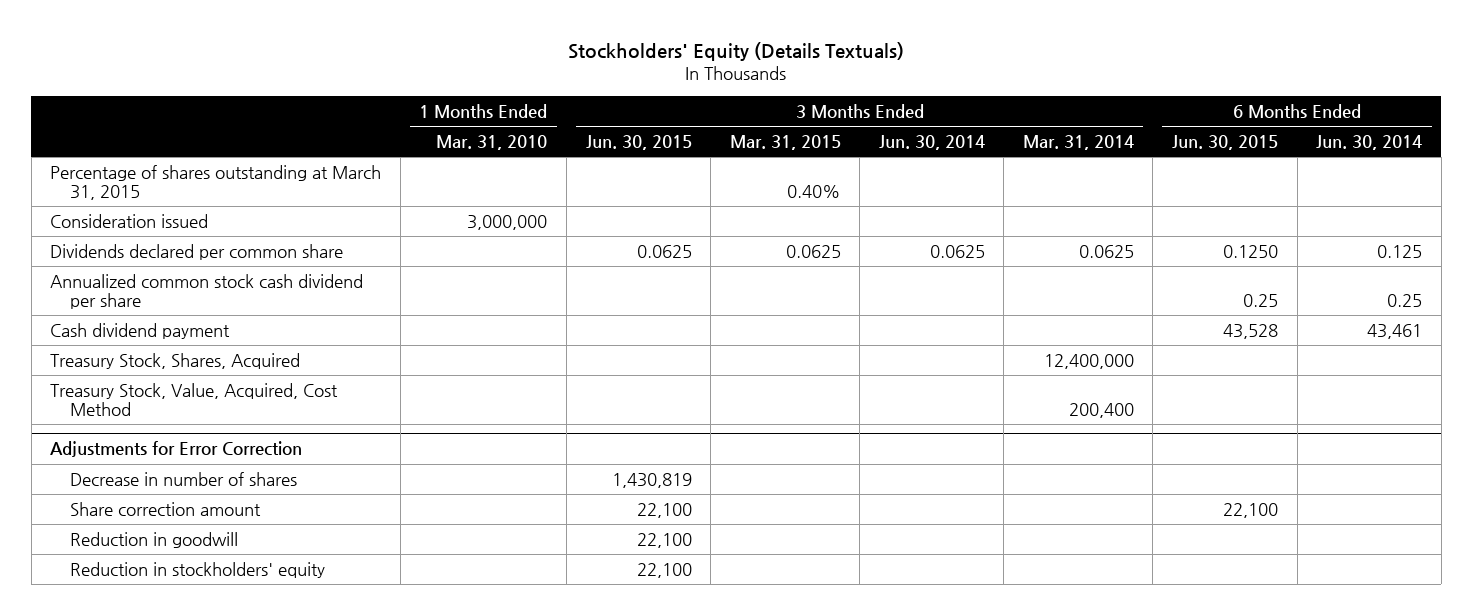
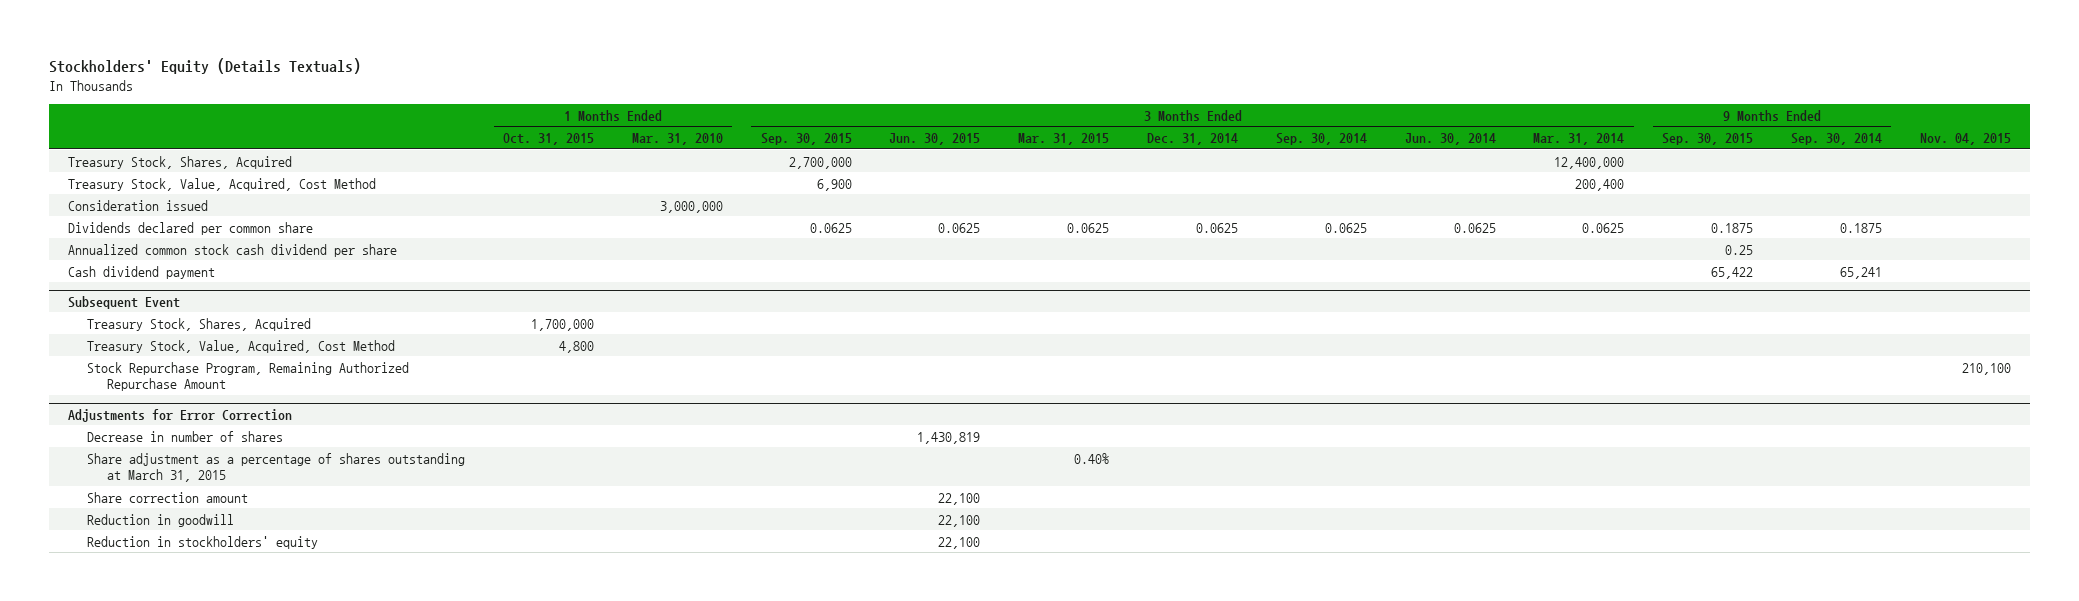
- | 1 Months Ended Mar. 31, 2010 | 3 Months Ended Jun. 30, 2015 | 3 Months Ended Mar. 31, 2015 | 3 Months Ended Jun. 30, 2014 | 3 Months Ended Mar. 31, 2014 | 6 Months Ended Jun. 30, 2015 | 6 Months Ended Jun. 30, 2014
+ | 1 Months Ended Oct. 31, 2015 | 1 Months Ended Mar. 31, 2010 | 3 Months Ended Sep. 30, 2015 | 3 Months Ended Jun. 30, 2015 | 3 Months Ended Mar. 31, 2015 | 3 Months Ended Dec. 31, 2014 | 3 Months Ended Sep. 30, 2014 | 3 Months Ended Jun. 30, 2014 | 3 Months Ended Mar. 31, 2014 | 9 Months Ended Sep. 30, 2015 | 9 Months Ended Sep. 30, 2014 | Nov. 04, 2015
- Percentage of shares outstanding at March 31, 2015 | | | 0.40% | | | |
moved up: Treasury Stock, Shares, Acquired | | | 2,700,000 | | | | | | 12,400,000 | | |
moved up: Treasury Stock, Value, Acquired, Cost Method | | | 6,900 | | | | | | 200,400 | | |
+ Subsequent Event
+ Treasury Stock, Shares, Acquired | 1,700,000 | | | | | | | | | | |
+ Treasury Stock, Value, Acquired, Cost Method | 4,800 | | | | | | | | | | |
+ Stock Repurchase Program, Remaining Authorized Repurchase Amount | | | | | | | | | | | | 210,100
@ Adjustments for Error Correction
+ Share adjustment as a percentage of shares outstanding at March 31, 2015 | | | | | 0.40% | | | | | | |

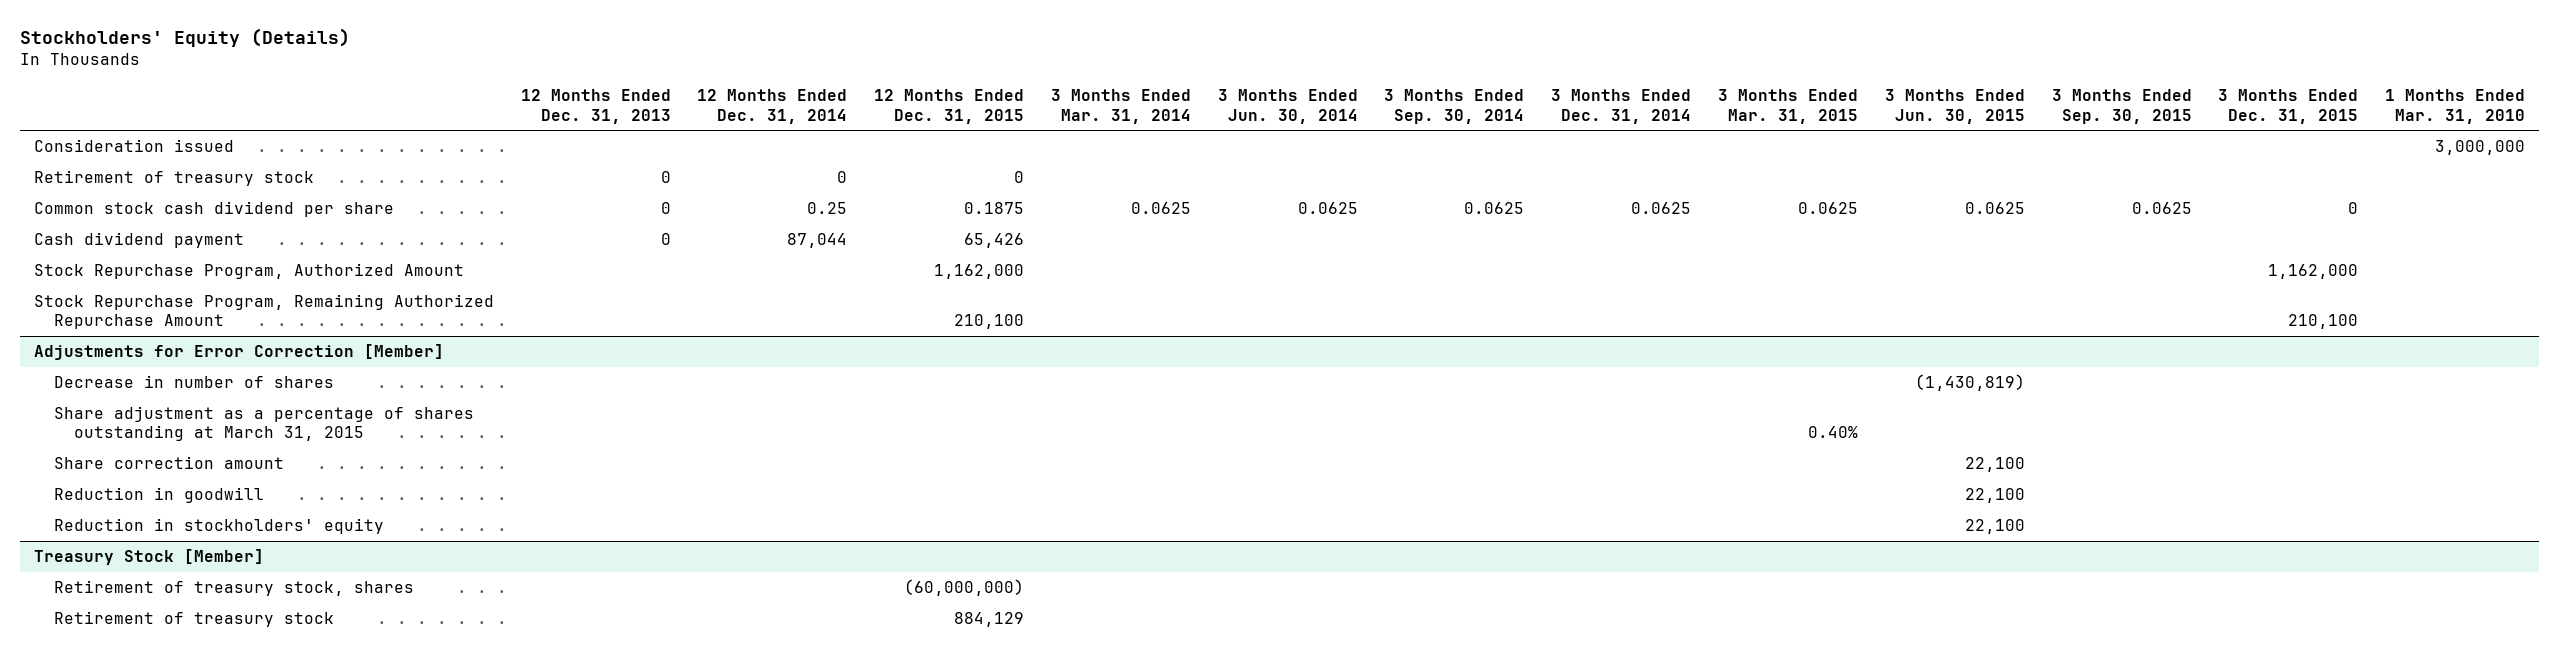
- Stockholders' Equity (Details Textuals)
+ Stockholders' Equity (Details)
- | 1 Months Ended Oct. 31, 2015 | 1 Months Ended Mar. 31, 2010 | 3 Months Ended Sep. 30, 2015 | 3 Months Ended Jun. 30, 2015 | 3 Months Ended Mar. 31, 2015 | 3 Months Ended Dec. 31, 2014 | 3 Months Ended Sep. 30, 2014 | 3 Months Ended Jun. 30, 2014 | 3 Months Ended Mar. 31, 2014 | 9 Months Ended Sep. 30, 2015 | 9 Months Ended Sep. 30, 2014 | Nov. 04, 2015
+ | 12 Months Ended Dec. 31, 2013 | 12 Months Ended Dec. 31, 2014 | 12 Months Ended Dec. 31, 2015 | 3 Months Ended Mar. 31, 2014 | 3 Months Ended Jun. 30, 2014 | 3 Months Ended Sep. 30, 2014 | 3 Months Ended Dec. 31, 2014 | 3 Months Ended Mar. 31, 2015 | 3 Months Ended Jun. 30, 2015 | 3 Months Ended Sep. 30, 2015 | 3 Months Ended Dec. 31, 2015 | 1 Months Ended Mar. 31, 2010
- Treasury Stock, Shares, Acquired | | | 2,700,000 | | | | | | 12,400,000 | | |
- Treasury Stock, Value, Acquired, Cost Method | | | 6,900 | | | | | | 200,400 | | |
- Dividends declared per common share | | | 0.0625 | 0.0625 | 0.0625 | 0.0625 | 0.0625 | 0.0625 | 0.0625 | 0.1875 | 0.1875 |
- Annualized common stock cash dividend per share | | | | | | | | | | 0.25 | |
+ Retirement of treasury stock | 0 | 0 | 0 | | | | | | | | |
+ Common stock cash dividend per share | 0 | 0.25 | 0.1875 | 0.0625 | 0.0625 | 0.0625 | 0.0625 | 0.0625 | 0.0625 | 0.0625 | 0 |
- Subsequent Event
- Treasury Stock, Shares, Acquired | 1,700,000 | | | | | | | | | | |
- Treasury Stock, Value, Acquired, Cost Method | 4,800 | | | | | | | | | | |
- Stock Repurchase Program, Remaining Authorized Repurchase Amount | | | | | | | | | | | | 210,100
- Adjustments for Error Correction
- Decrease in number of shares | | | | 1,430,819 | | | | | | | |
+ Stock Repurchase Program, Authorized Amount | | | 1,162,000 | | | | | | | | 1,162,000 |
+ Stock Repurchase Program, Remaining Authorized Repurchase Amount | | | 210,100 | | | | | | | | 210,100 |
+ Adjustments for Error Correction [Member]
+ Decrease in number of shares | | | | | | | | | (1,430,819) | | |
+ Treasury Stock [Member]
+ Retirement of treasury stock, shares | | | (60,000,000) | | | | | | | | |
+ Retirement of treasury stock | | | 884,129 | | | | | | | | |

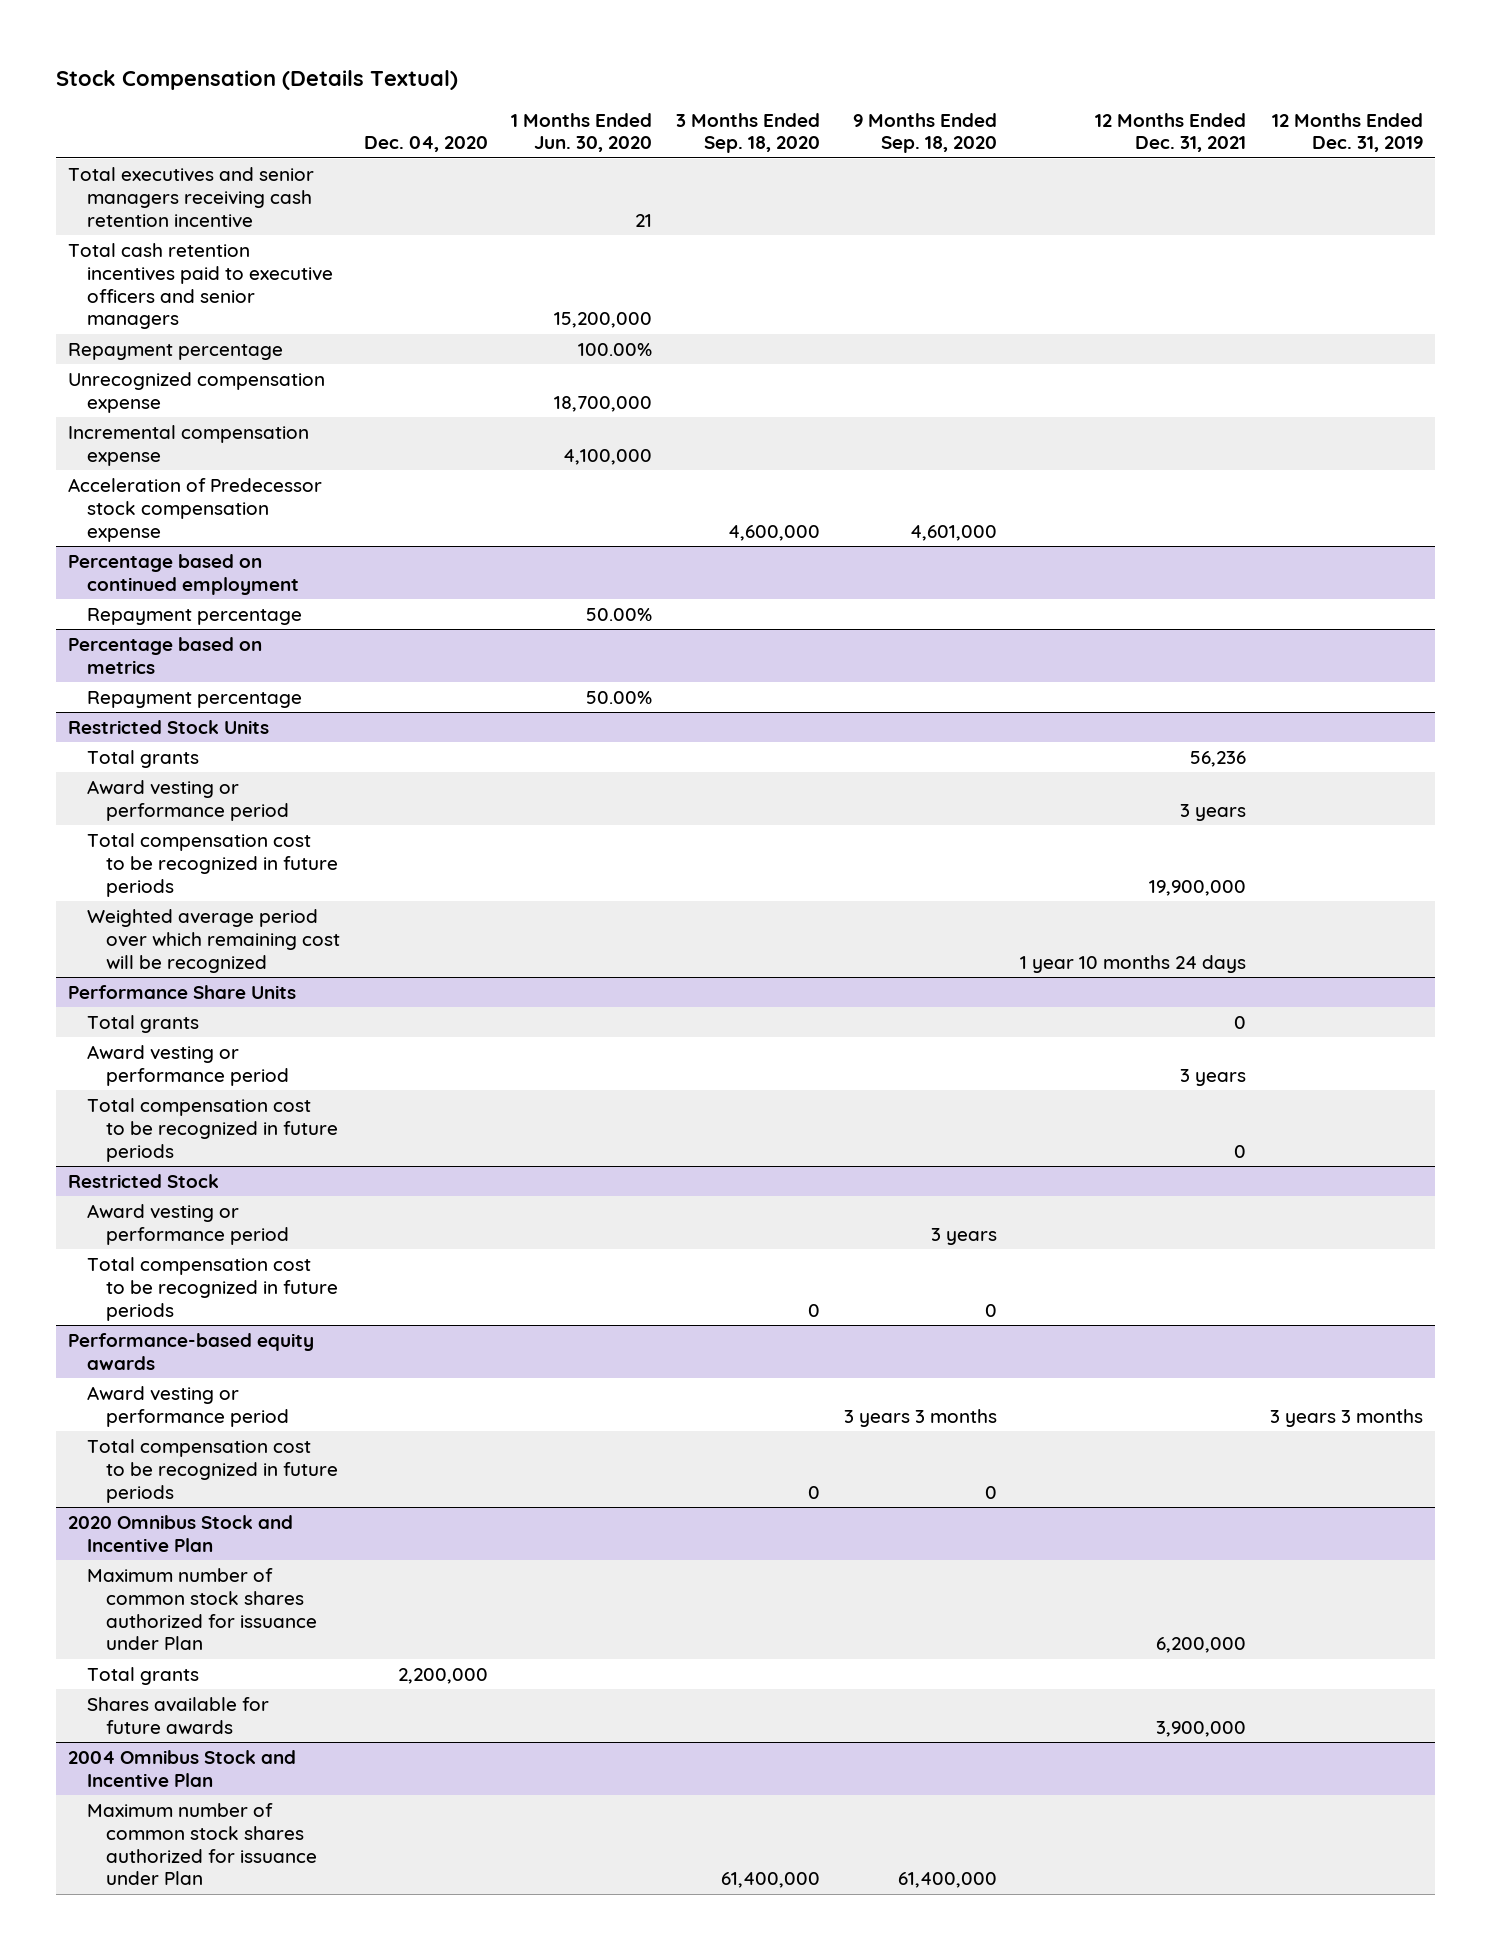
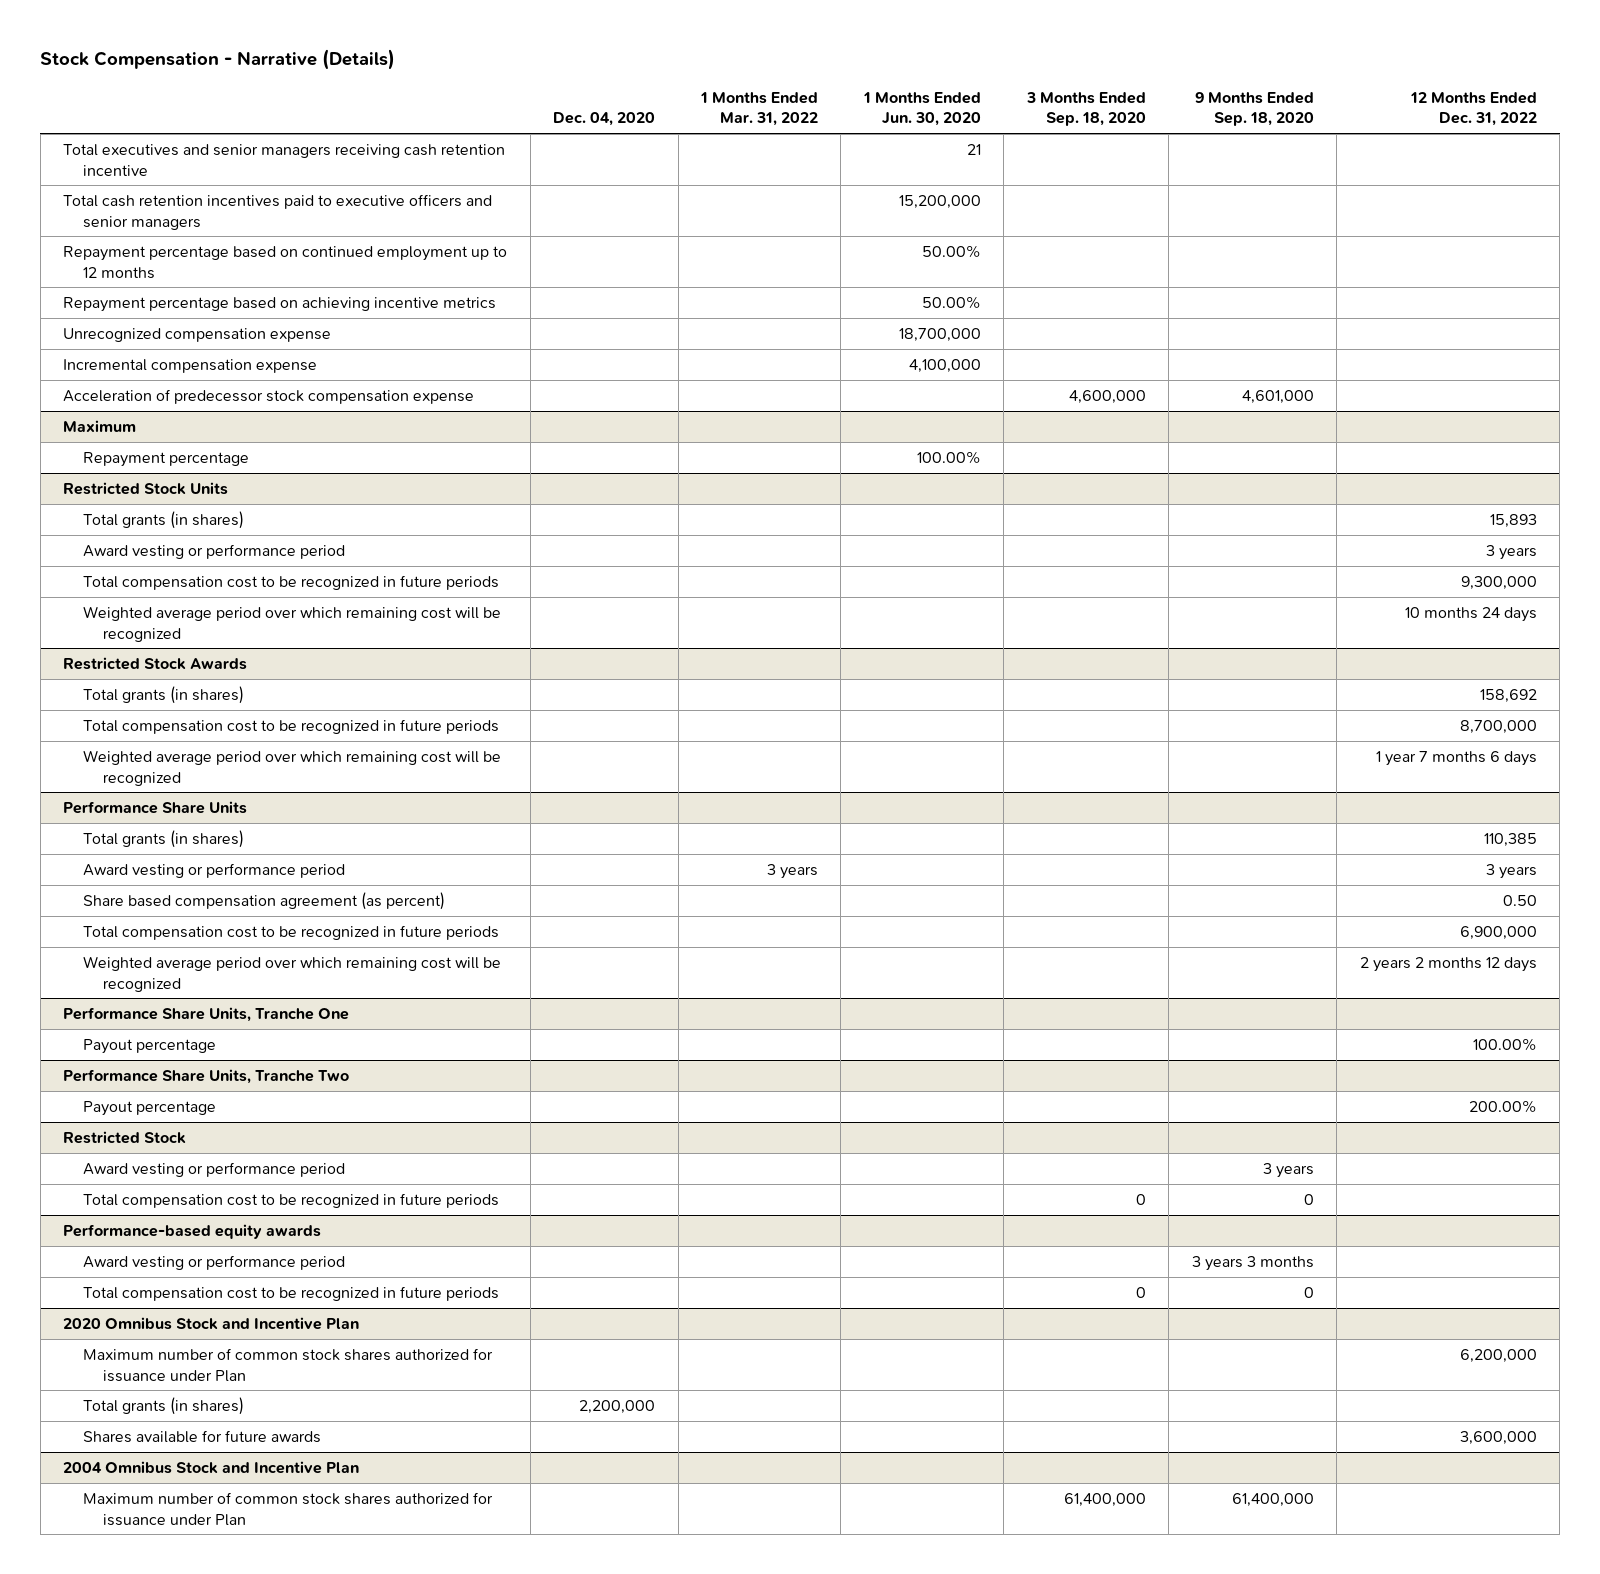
- Stock Compensation (Details Textual)
+ Stock Compensation - Narrative (Details)
- | Dec. 04, 2020 | 1 Months Ended Jun. 30, 2020 | 3 Months Ended Sep. 18, 2020 | 9 Months Ended Sep. 18, 2020 | 12 Months Ended Dec. 31, 2021 | 12 Months Ended Dec. 31, 2019
+ | Dec. 04, 2020 | 1 Months Ended Mar. 31, 2022 | 1 Months Ended Jun. 30, 2020 | 3 Months Ended Sep. 18, 2020 | 9 Months Ended Sep. 18, 2020 | 12 Months Ended Dec. 31, 2022
- Repayment percentage | | 100.00% | | | |
+ Repayment percentage based on continued employment up to 12 months | | | 50.00% | | |
+ Repayment percentage based on achieving incentive metrics | | | 50.00% | | |
- Acceleration of Predecessor stock compensation expense | | | 4,600,000 | 4,601,000 | |
- Percentage based on continued employment
- Repayment percentage | | 50.00% | | | |
- Percentage based on metrics
- Repayment percentage | | 50.00% | | | |
+ Acceleration of predecessor stock compensation expense | | | | 4,600,000 | 4,601,000 |
+ Maximum
+ Repayment percentage | | | 100.00% | | |
@ Restricted Stock Units
- Total grants | | | | | 56,236 |
+ Total grants (in shares) | | | | | | 15,893
+ Restricted Stock Awards
+ Total grants (in shares) | | | | | | 158,692
+ Total compensation cost to be recognized in future periods | | | | | | 8,700,000
+ Weighted average period over which remaining cost will be recognized | | | | | | 1 year 7 months 6 days
@ Performance Share Units
- Total grants | | | | | 0 |
+ Total grants (in shares) | | | | | | 110,385
+ Share based compensation agreement (as percent) | | | | | | 0.50
+ Weighted average period over which remaining cost will be recognized | | | | | | 2 years 2 months 12 days
+ Performance Share Units, Tranche One
+ Payout percentage | | | | | | 100.00%
+ Performance Share Units, Tranche Two
+ Payout percentage | | | | | | 200.00%
@ 2020 Omnibus Stock and Incentive Plan
- Total grants | 2,200,000 | | | | |
+ Total grants (in shares) | 2,200,000 | | | | |

